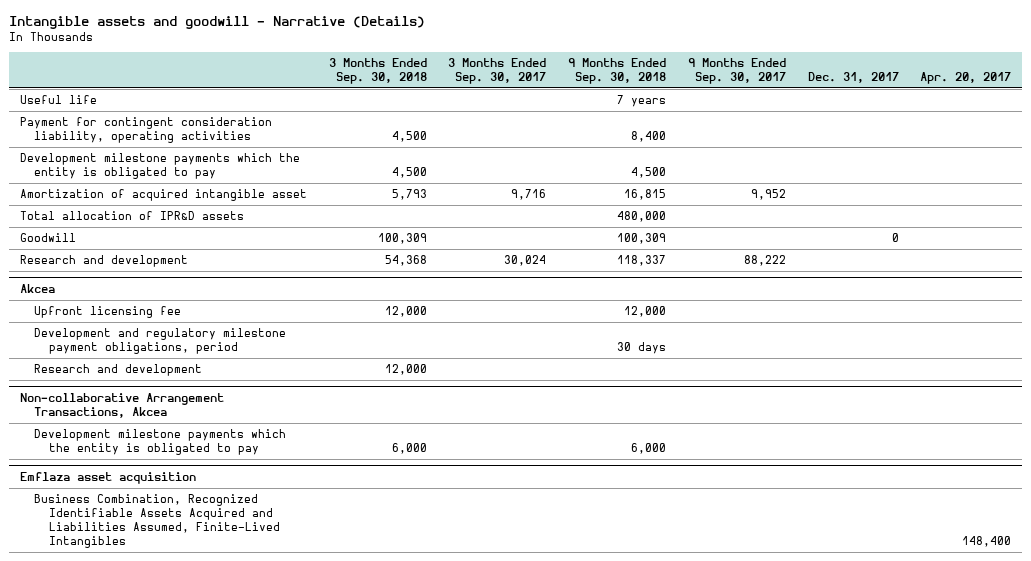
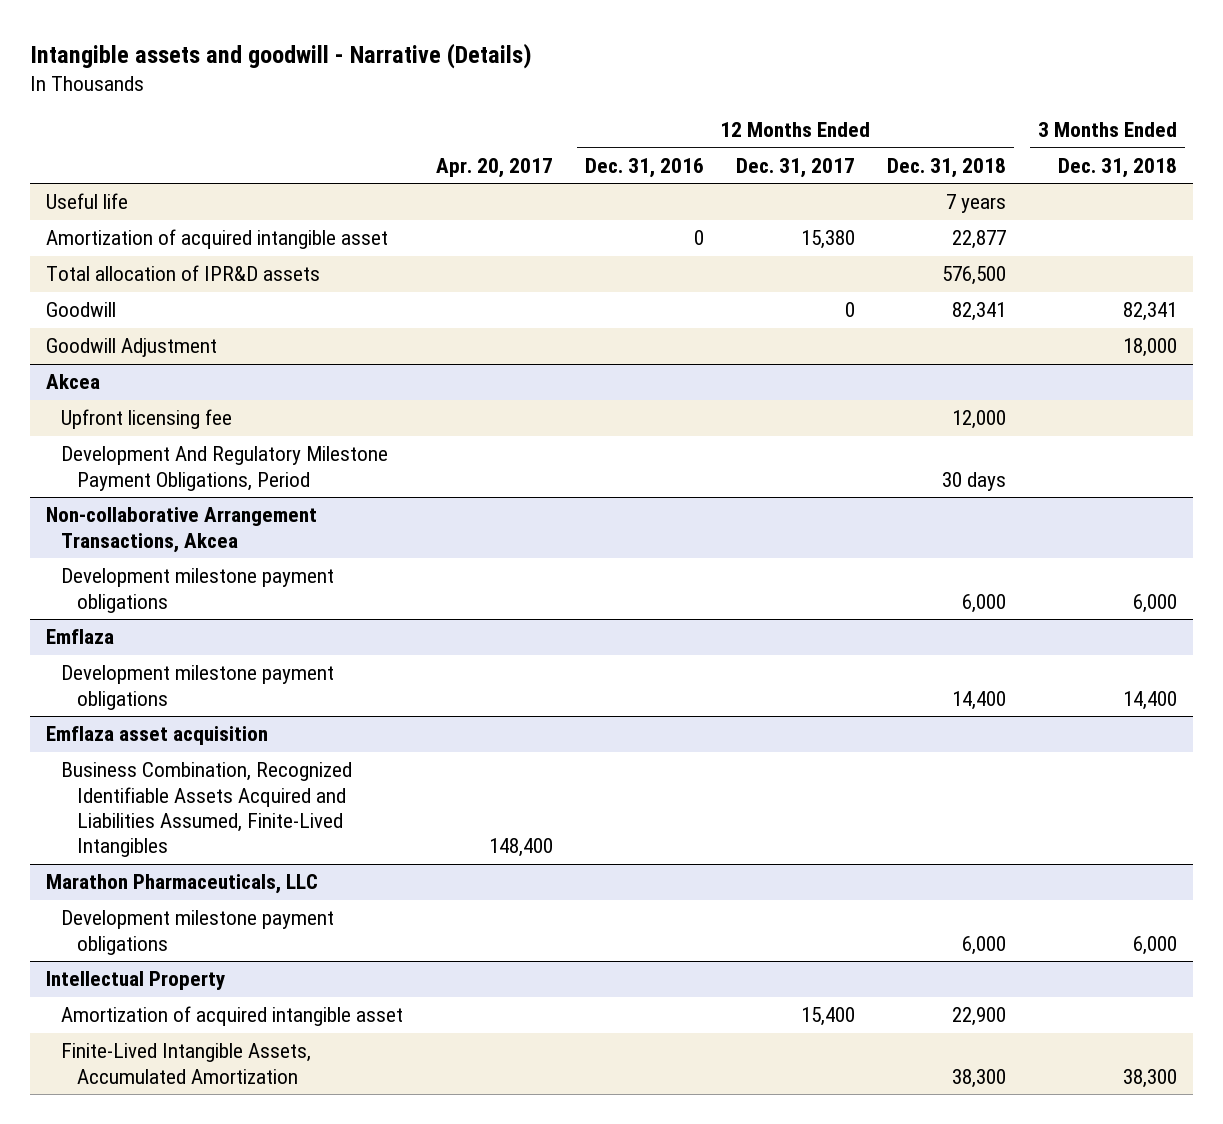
- | 3 Months Ended Sep. 30, 2018 | 3 Months Ended Sep. 30, 2017 | 9 Months Ended Sep. 30, 2018 | 9 Months Ended Sep. 30, 2017 | Dec. 31, 2017 | Apr. 20, 2017
+ | Apr. 20, 2017 | 12 Months Ended Dec. 31, 2016 | 12 Months Ended Dec. 31, 2017 | 12 Months Ended Dec. 31, 2018 | 3 Months Ended Dec. 31, 2018
- Payment for contingent consideration liability, operating activities | 4,500 | | 8,400 | | |
- Development milestone payments which the entity is obligated to pay | 4,500 | | 4,500 | | |
- Research and development | 54,368 | 30,024 | 118,337 | 88,222 | |
+ Goodwill Adjustment | | | | | 18,000
@ Akcea
- Development and regulatory milestone payment obligations, period | | | 30 days | | |
- Research and development | 12,000 | | | | |
+ Development And Regulatory Milestone Payment Obligations, Period | | | | 30 days |
@ Non-collaborative Arrangement Transactions, Akcea
- Development milestone payments which the entity is obligated to pay | 6,000 | | 6,000 | | |
+ Development milestone payment obligations | | | | 6,000 | 6,000
+ Emflaza
+ Development milestone payment obligations | | | | 14,400 | 14,400
+ Marathon Pharmaceuticals, LLC
+ Development milestone payment obligations | | | | 6,000 | 6,000
+ Intellectual Property
+ Amortization of acquired intangible asset | | | 15,400 | 22,900 |
+ Finite-Lived Intangible Assets, Accumulated Amortization | | | | 38,300 | 38,300

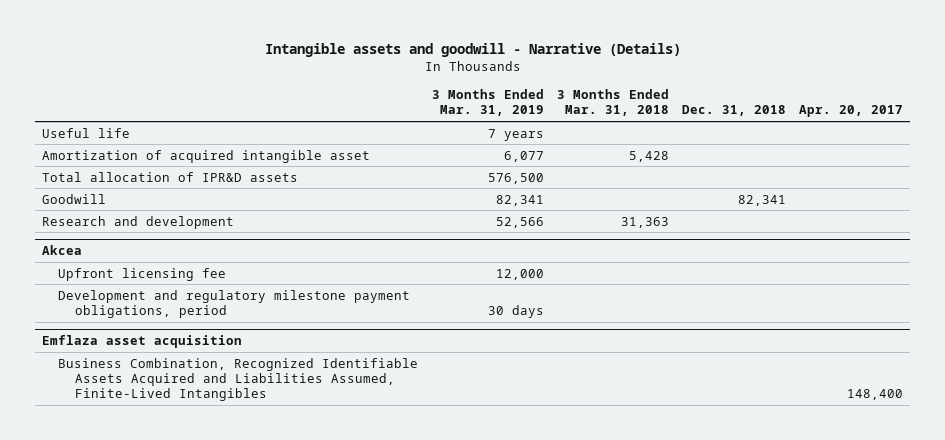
- | Apr. 20, 2017 | 12 Months Ended Dec. 31, 2016 | 12 Months Ended Dec. 31, 2017 | 12 Months Ended Dec. 31, 2018 | 3 Months Ended Dec. 31, 2018
+ | 3 Months Ended Mar. 31, 2019 | 3 Months Ended Mar. 31, 2018 | Dec. 31, 2018 | Apr. 20, 2017
- Goodwill Adjustment | | | | | 18,000
+ Research and development | 52,566 | 31,363 | |
@ Akcea
- Development And Regulatory Milestone Payment Obligations, Period | | | | 30 days |
- Non-collaborative Arrangement Transactions, Akcea
- Development milestone payment obligations | | | | 6,000 | 6,000
- Emflaza
- Development milestone payment obligations | | | | 14,400 | 14,400
@ Akcea
+ Development and regulatory milestone payment obligations, period | 30 days | | |
- Marathon Pharmaceuticals, LLC
- Development milestone payment obligations | | | | 6,000 | 6,000
- Intellectual Property
- Amortization of acquired intangible asset | | | 15,400 | 22,900 |
- Finite-Lived Intangible Assets, Accumulated Amortization | | | | 38,300 | 38,300

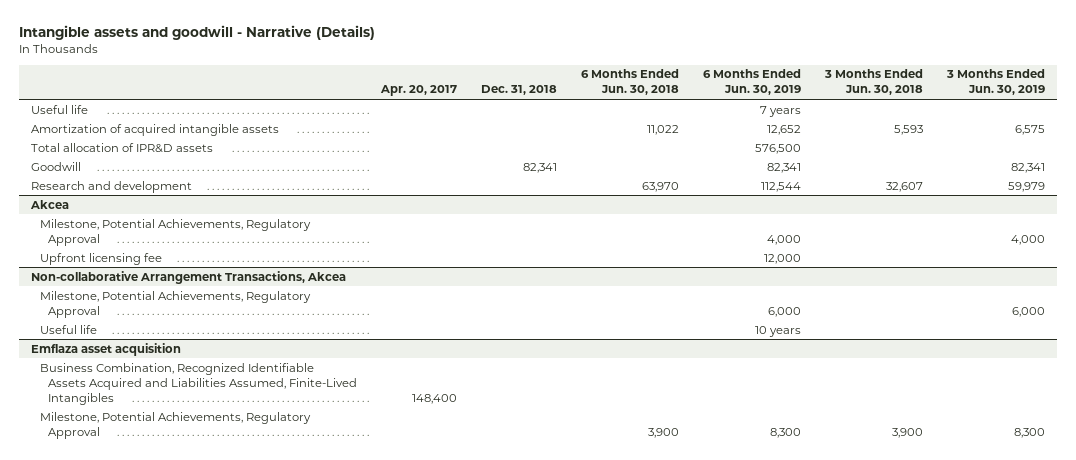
- | 3 Months Ended Mar. 31, 2019 | 3 Months Ended Mar. 31, 2018 | Dec. 31, 2018 | Apr. 20, 2017
+ | Apr. 20, 2017 | Dec. 31, 2018 | 6 Months Ended Jun. 30, 2018 | 6 Months Ended Jun. 30, 2019 | 3 Months Ended Jun. 30, 2018 | 3 Months Ended Jun. 30, 2019
- Amortization of acquired intangible asset | 6,077 | 5,428 | |
+ Amortization of acquired intangible assets | | | 11,022 | 12,652 | 5,593 | 6,575
@ Akcea
+ Milestone, Potential Achievements, Regulatory Approval | | | | 4,000 | | 4,000
- Development and regulatory milestone payment obligations, period | 30 days | | |
+ Non-collaborative Arrangement Transactions, Akcea
+ Milestone, Potential Achievements, Regulatory Approval | | | | 6,000 | | 6,000
+ Useful life | | | | 10 years | |
@ Emflaza asset acquisition
+ Milestone, Potential Achievements, Regulatory Approval | | | 3,900 | 8,300 | 3,900 | 8,300

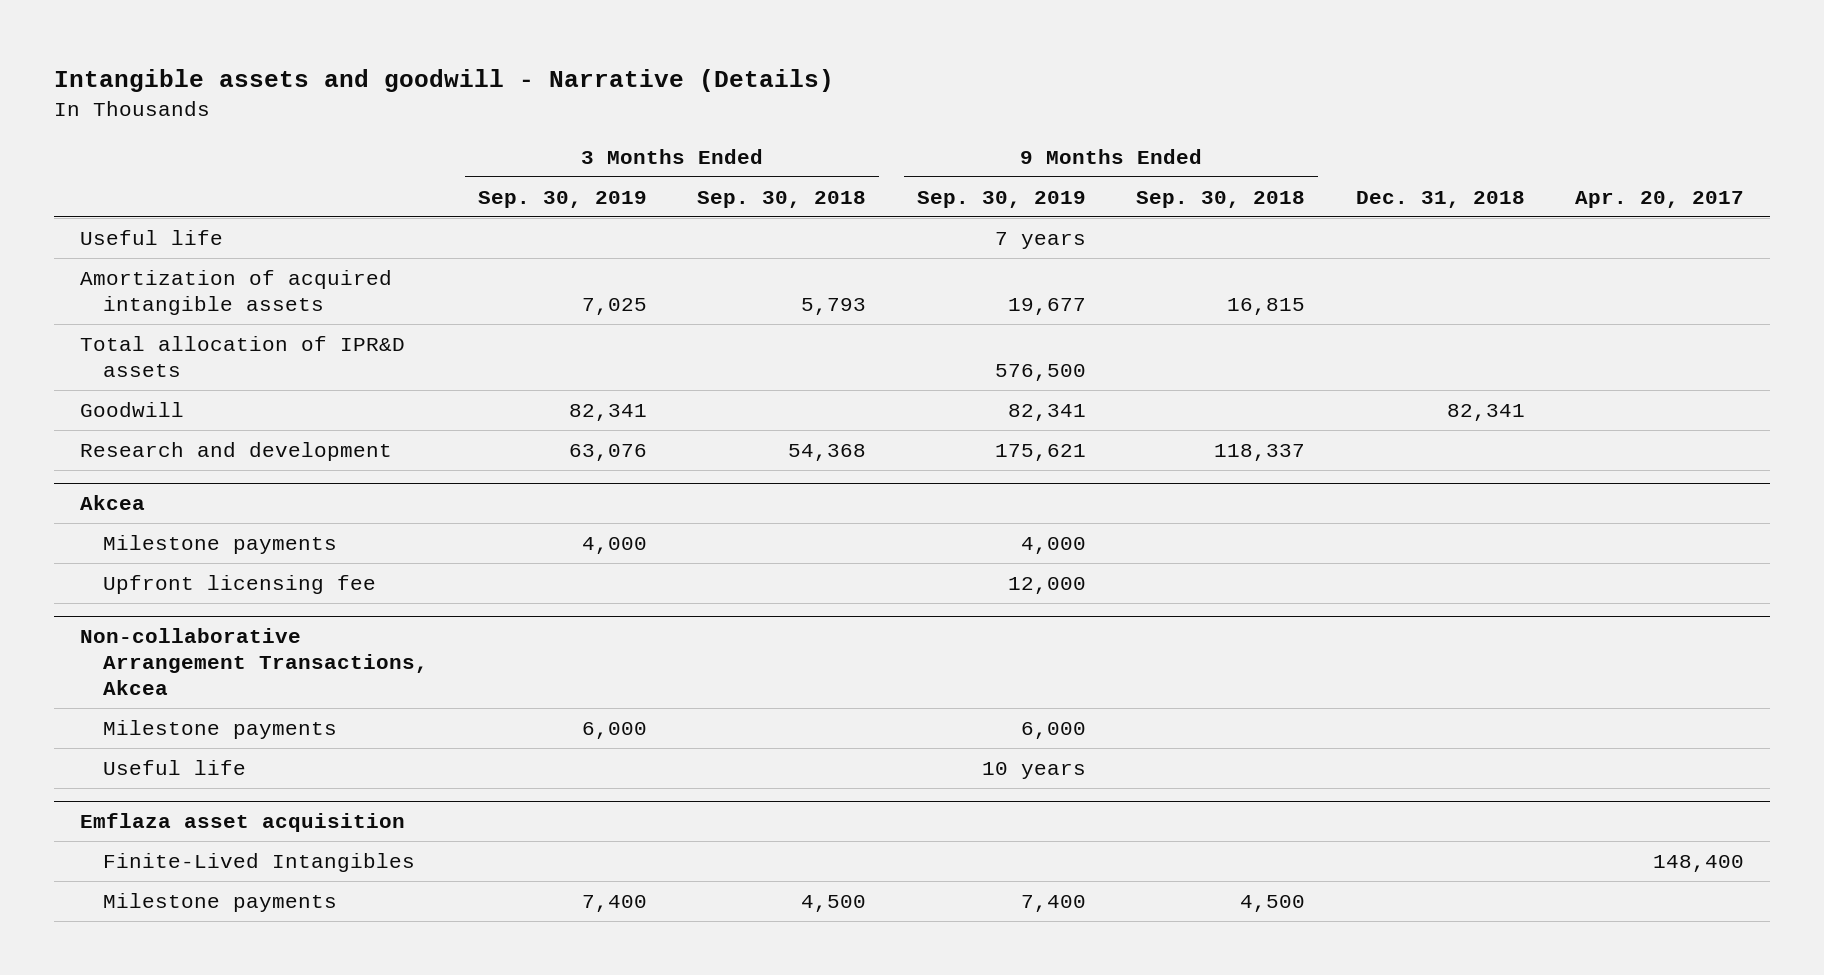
- | Apr. 20, 2017 | Dec. 31, 2018 | 6 Months Ended Jun. 30, 2018 | 6 Months Ended Jun. 30, 2019 | 3 Months Ended Jun. 30, 2018 | 3 Months Ended Jun. 30, 2019
+ | 3 Months Ended Sep. 30, 2019 | 3 Months Ended Sep. 30, 2018 | 9 Months Ended Sep. 30, 2019 | 9 Months Ended Sep. 30, 2018 | Dec. 31, 2018 | Apr. 20, 2017
@ Akcea
- Milestone, Potential Achievements, Regulatory Approval | | | | 4,000 | | 4,000
+ Milestone payments | 4,000 | | 4,000 | | |
@ Non-collaborative Arrangement Transactions, Akcea
- Milestone, Potential Achievements, Regulatory Approval | | | | 6,000 | | 6,000
+ Milestone payments | 6,000 | | 6,000 | | |
@ Emflaza asset acquisition
- Business Combination, Recognized Identifiable Assets Acquired and Liabilities Assumed, Finite-Lived Intangibles | 148,400 | | | | |
- Milestone, Potential Achievements, Regulatory Approval | | | 3,900 | 8,300 | 3,900 | 8,300
+ Finite-Lived Intangibles | | | | | | 148,400
+ Milestone payments | 7,400 | 4,500 | 7,400 | 4,500 | |

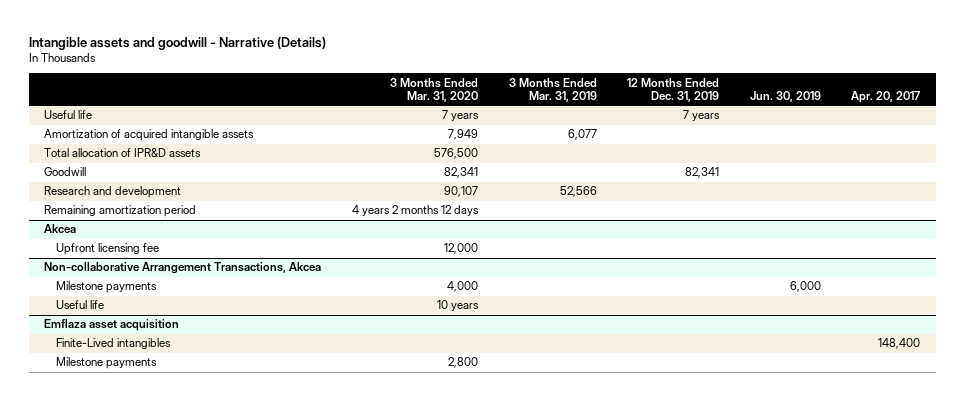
- | 3 Months Ended Sep. 30, 2019 | 3 Months Ended Sep. 30, 2018 | 9 Months Ended Sep. 30, 2019 | 9 Months Ended Sep. 30, 2018 | Dec. 31, 2018 | Apr. 20, 2017
+ | 3 Months Ended Mar. 31, 2020 | 3 Months Ended Mar. 31, 2019 | 12 Months Ended Dec. 31, 2019 | Jun. 30, 2019 | Apr. 20, 2017
+ Remaining amortization period | 4 years 2 months 12 days | | | |
@ Akcea
- Milestone payments | 4,000 | | 4,000 | | |
@ Emflaza asset acquisition
- Finite-Lived Intangibles | | | | | | 148,400
+ Finite-Lived intangibles | | | | | 148,400

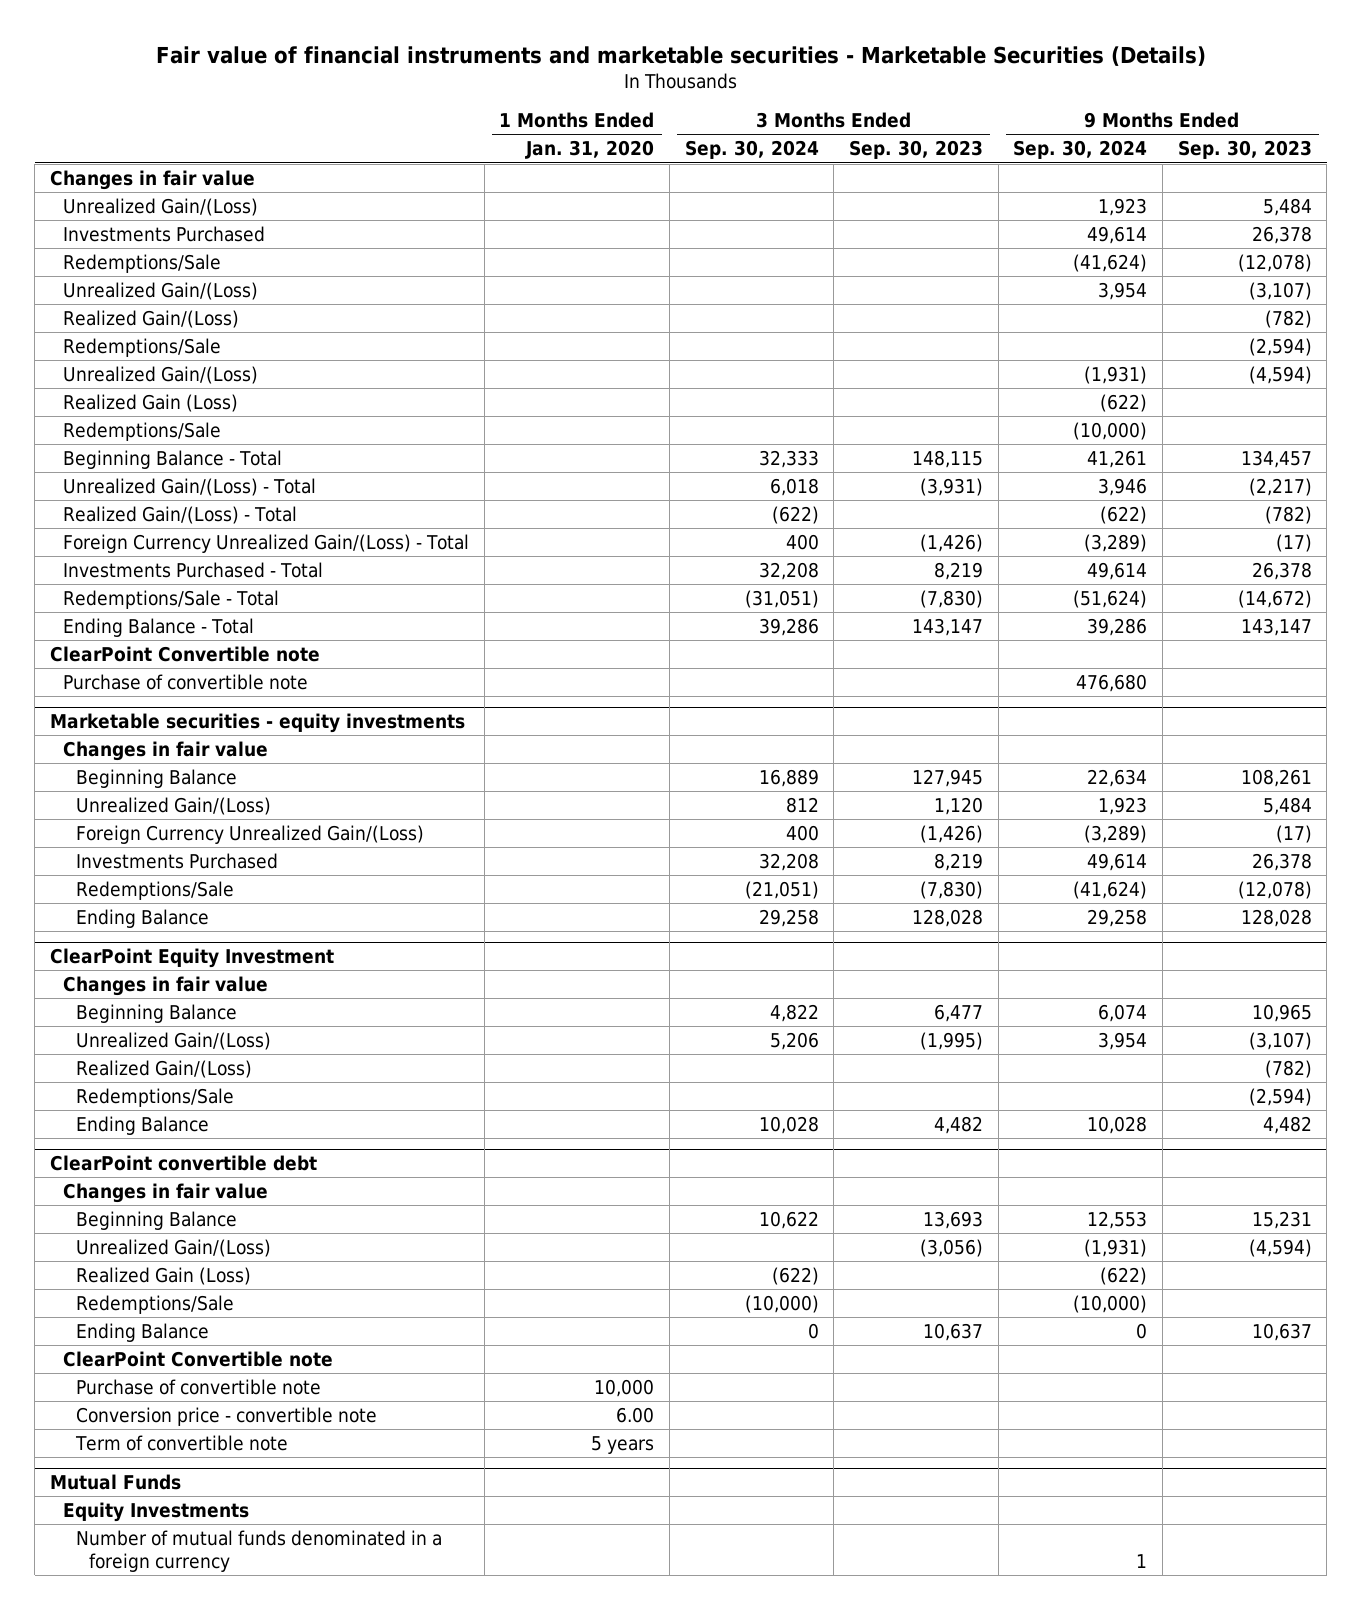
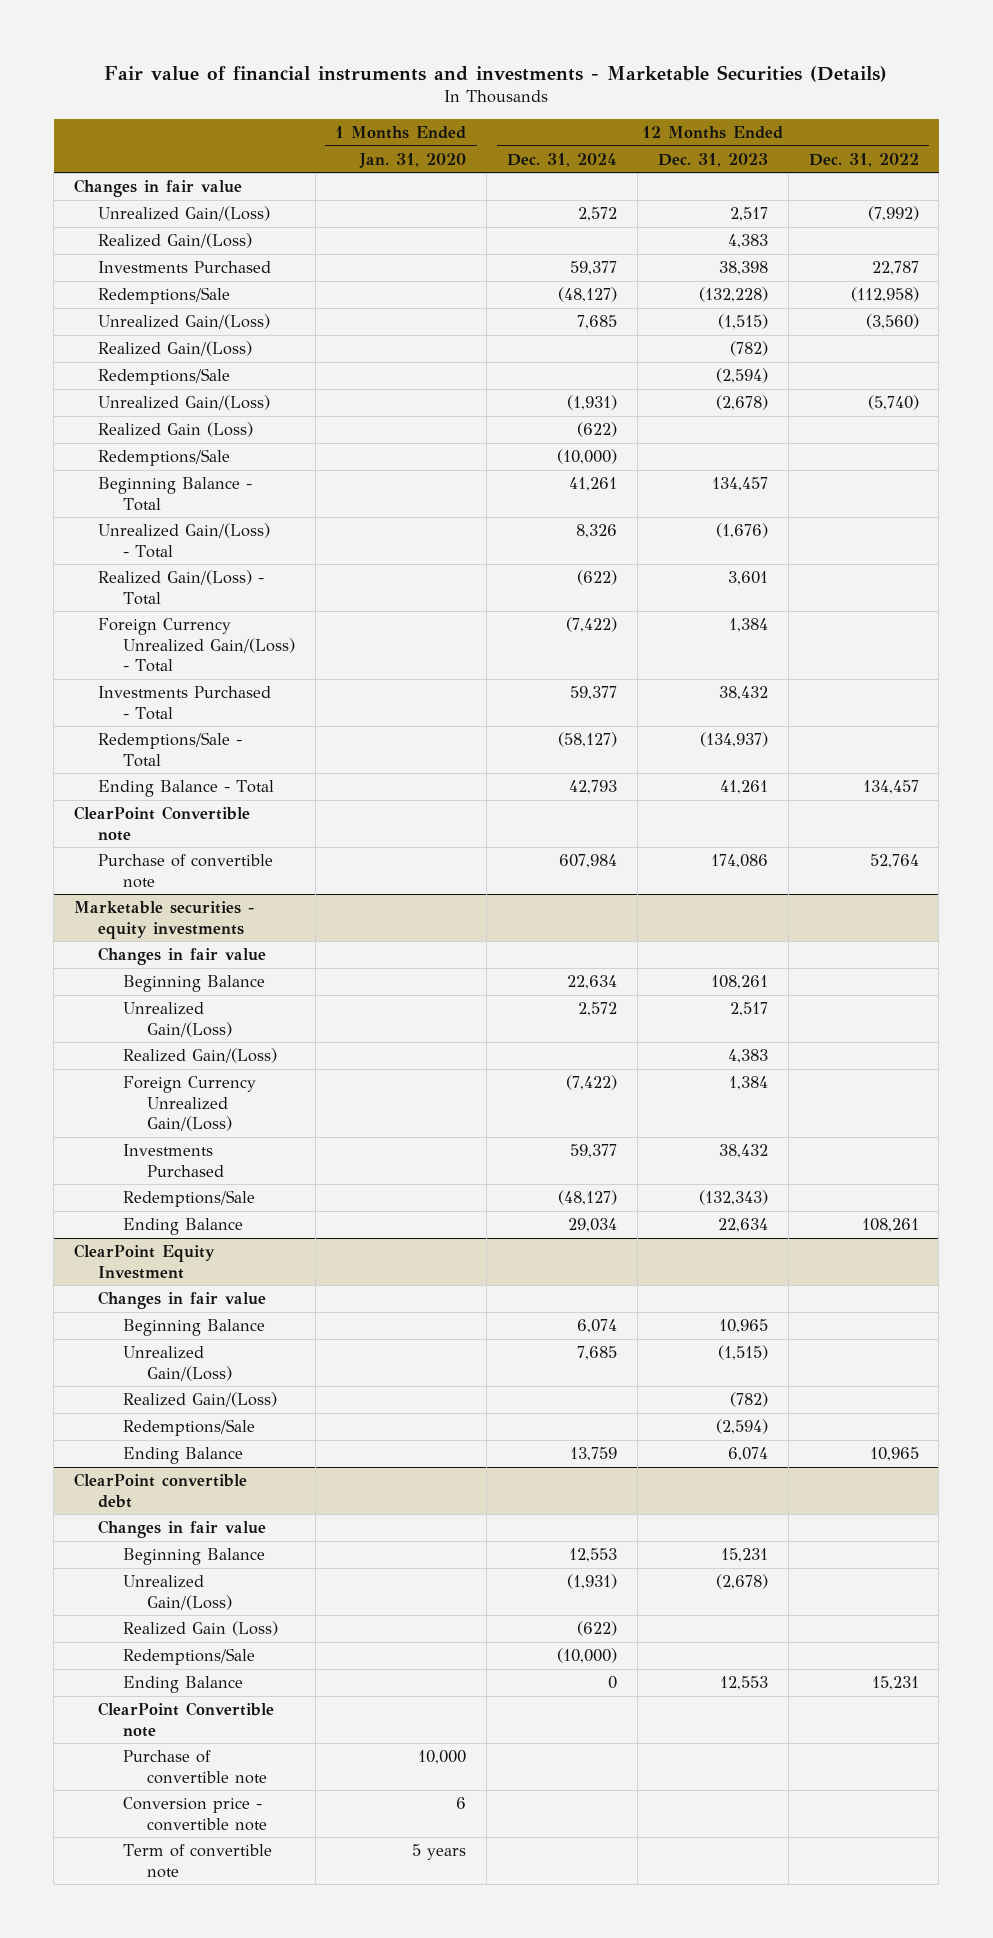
- Fair value of financial instruments and marketable securities - Marketable Securities (Details)
+ Fair value of financial instruments and investments - Marketable Securities (Details)
- | 1 Months Ended Jan. 31, 2020 | 3 Months Ended Sep. 30, 2024 | 3 Months Ended Sep. 30, 2023 | 9 Months Ended Sep. 30, 2024 | 9 Months Ended Sep. 30, 2023
+ | 1 Months Ended Jan. 31, 2020 | 12 Months Ended Dec. 31, 2024 | 12 Months Ended Dec. 31, 2023 | 12 Months Ended Dec. 31, 2022
+ Realized Gain/(Loss) | | | 4,383 |
@ Marketable securities - equity investments
+ Realized Gain/(Loss) | | | 4,383 |
@ ClearPoint convertible debt
- Conversion price - convertible note | 6.00 | | | |
+ Conversion price - convertible note | 6 | | |
- Mutual Funds
- Equity Investments
- Number of mutual funds denominated in a foreign currency | | | | 1 |

